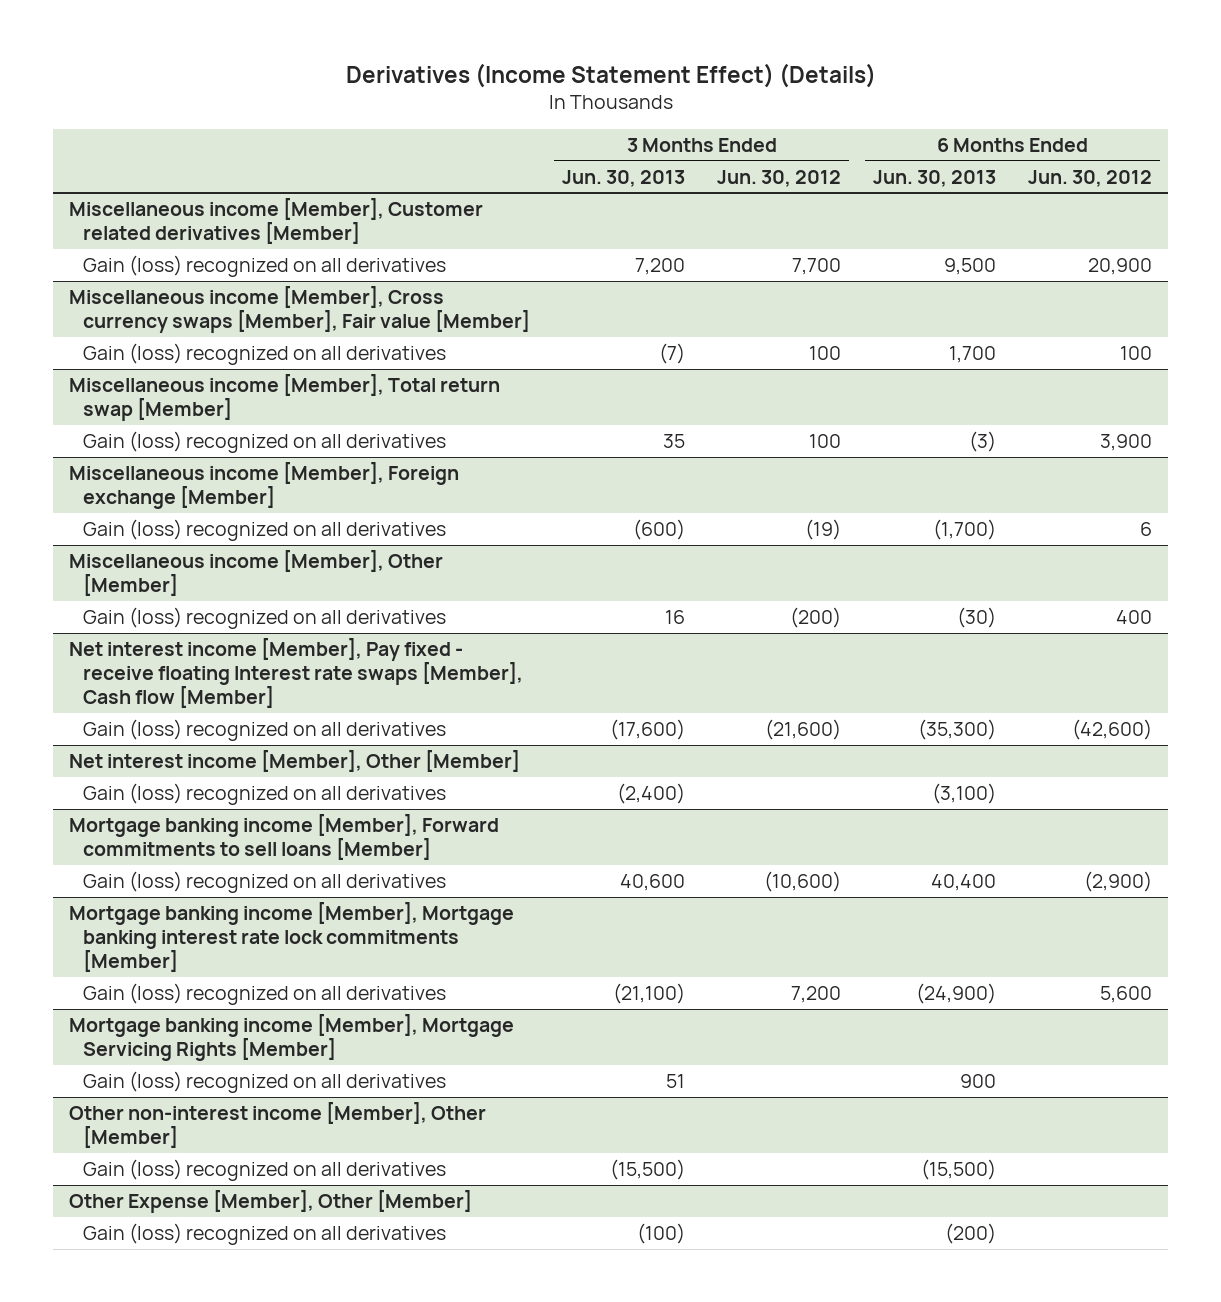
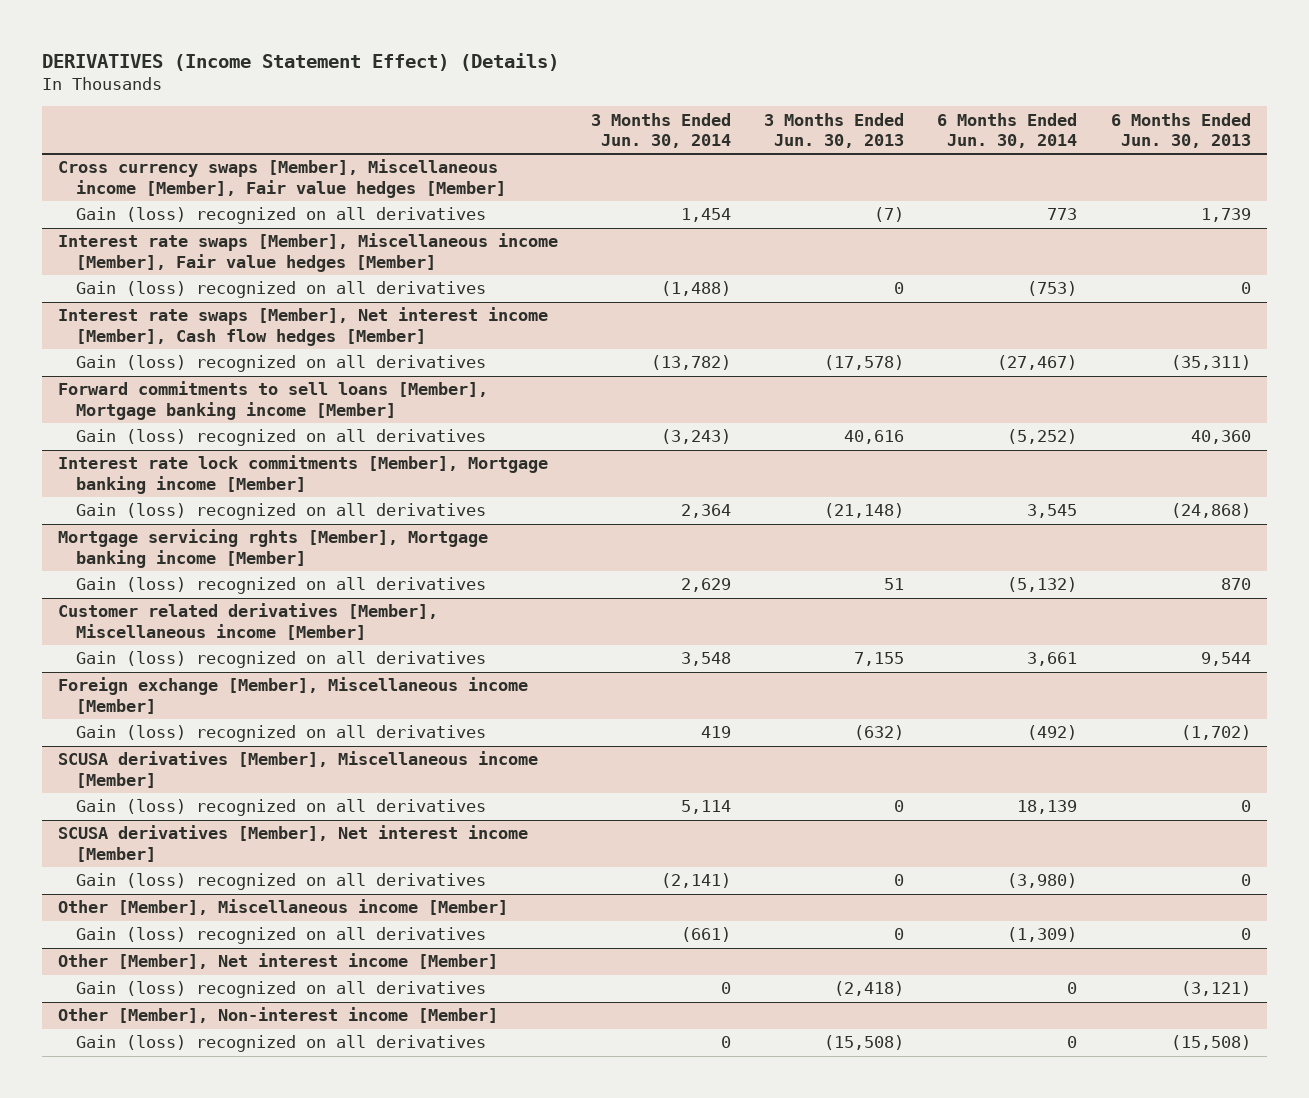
- Derivatives (Income Statement Effect) (Details)
+ DERIVATIVES (Income Statement Effect) (Details)
- | 3 Months Ended Jun. 30, 2013 | 3 Months Ended Jun. 30, 2012 | 6 Months Ended Jun. 30, 2013 | 6 Months Ended Jun. 30, 2012
+ | 3 Months Ended Jun. 30, 2014 | 3 Months Ended Jun. 30, 2013 | 6 Months Ended Jun. 30, 2014 | 6 Months Ended Jun. 30, 2013
- Miscellaneous income [Member], Customer related derivatives [Member]
- Gain (loss) recognized on all derivatives | 7,200 | 7,700 | 9,500 | 20,900
- Miscellaneous income [Member], Cross currency swaps [Member], Fair value [Member]
- Gain (loss) recognized on all derivatives | (7) | 100 | 1,700 | 100
- Miscellaneous income [Member], Total return swap [Member]
- Gain (loss) recognized on all derivatives | 35 | 100 | (3) | 3,900
- Miscellaneous income [Member], Foreign exchange [Member]
- Gain (loss) recognized on all derivatives | (600) | (19) | (1,700) | 6
- Miscellaneous income [Member], Other [Member]
- Gain (loss) recognized on all derivatives | 16 | (200) | (30) | 400
- Net interest income [Member], Pay fixed - receive floating Interest rate swaps [Member], Cash flow [Member]
- Gain (loss) recognized on all derivatives | (17,600) | (21,600) | (35,300) | (42,600)
- Net interest income [Member], Other [Member]
- Gain (loss) recognized on all derivatives | (2,400) | | (3,100) |
- Mortgage banking income [Member], Forward commitments to sell loans [Member]
- Gain (loss) recognized on all derivatives | 40,600 | (10,600) | 40,400 | (2,900)
- Mortgage banking income [Member], Mortgage banking interest rate lock commitments [Member]
- Gain (loss) recognized on all derivatives | (21,100) | 7,200 | (24,900) | 5,600
- Mortgage banking income [Member], Mortgage Servicing Rights [Member]
- Gain (loss) recognized on all derivatives | 51 | | 900 |
- Other non-interest income [Member], Other [Member]
- Gain (loss) recognized on all derivatives | (15,500) | | (15,500) |
- Other Expense [Member], Other [Member]
- Gain (loss) recognized on all derivatives | (100) | | (200) |
+ Cross currency swaps [Member], Miscellaneous income [Member], Fair value hedges [Member]
+ Gain (loss) recognized on all derivatives | 1,454 | (7) | 773 | 1,739
+ Interest rate swaps [Member], Miscellaneous income [Member], Fair value hedges [Member]
+ Gain (loss) recognized on all derivatives | (1,488) | 0 | (753) | 0
+ Interest rate swaps [Member], Net interest income [Member], Cash flow hedges [Member]
+ Gain (loss) recognized on all derivatives | (13,782) | (17,578) | (27,467) | (35,311)
+ Forward commitments to sell loans [Member], Mortgage banking income [Member]
+ Gain (loss) recognized on all derivatives | (3,243) | 40,616 | (5,252) | 40,360
+ Interest rate lock commitments [Member], Mortgage banking income [Member]
+ Gain (loss) recognized on all derivatives | 2,364 | (21,148) | 3,545 | (24,868)
+ Mortgage servicing rghts [Member], Mortgage banking income [Member]
+ Gain (loss) recognized on all derivatives | 2,629 | 51 | (5,132) | 870
+ Customer related derivatives [Member], Miscellaneous income [Member]
+ Gain (loss) recognized on all derivatives | 3,548 | 7,155 | 3,661 | 9,544
+ Foreign exchange [Member], Miscellaneous income [Member]
+ Gain (loss) recognized on all derivatives | 419 | (632) | (492) | (1,702)
+ SCUSA derivatives [Member], Miscellaneous income [Member]
+ Gain (loss) recognized on all derivatives | 5,114 | 0 | 18,139 | 0
+ SCUSA derivatives [Member], Net interest income [Member]
+ Gain (loss) recognized on all derivatives | (2,141) | 0 | (3,980) | 0
+ Other [Member], Miscellaneous income [Member]
+ Gain (loss) recognized on all derivatives | (661) | 0 | (1,309) | 0
+ Other [Member], Net interest income [Member]
+ Gain (loss) recognized on all derivatives | 0 | (2,418) | 0 | (3,121)
+ Other [Member], Non-interest income [Member]
+ Gain (loss) recognized on all derivatives | 0 | (15,508) | 0 | (15,508)

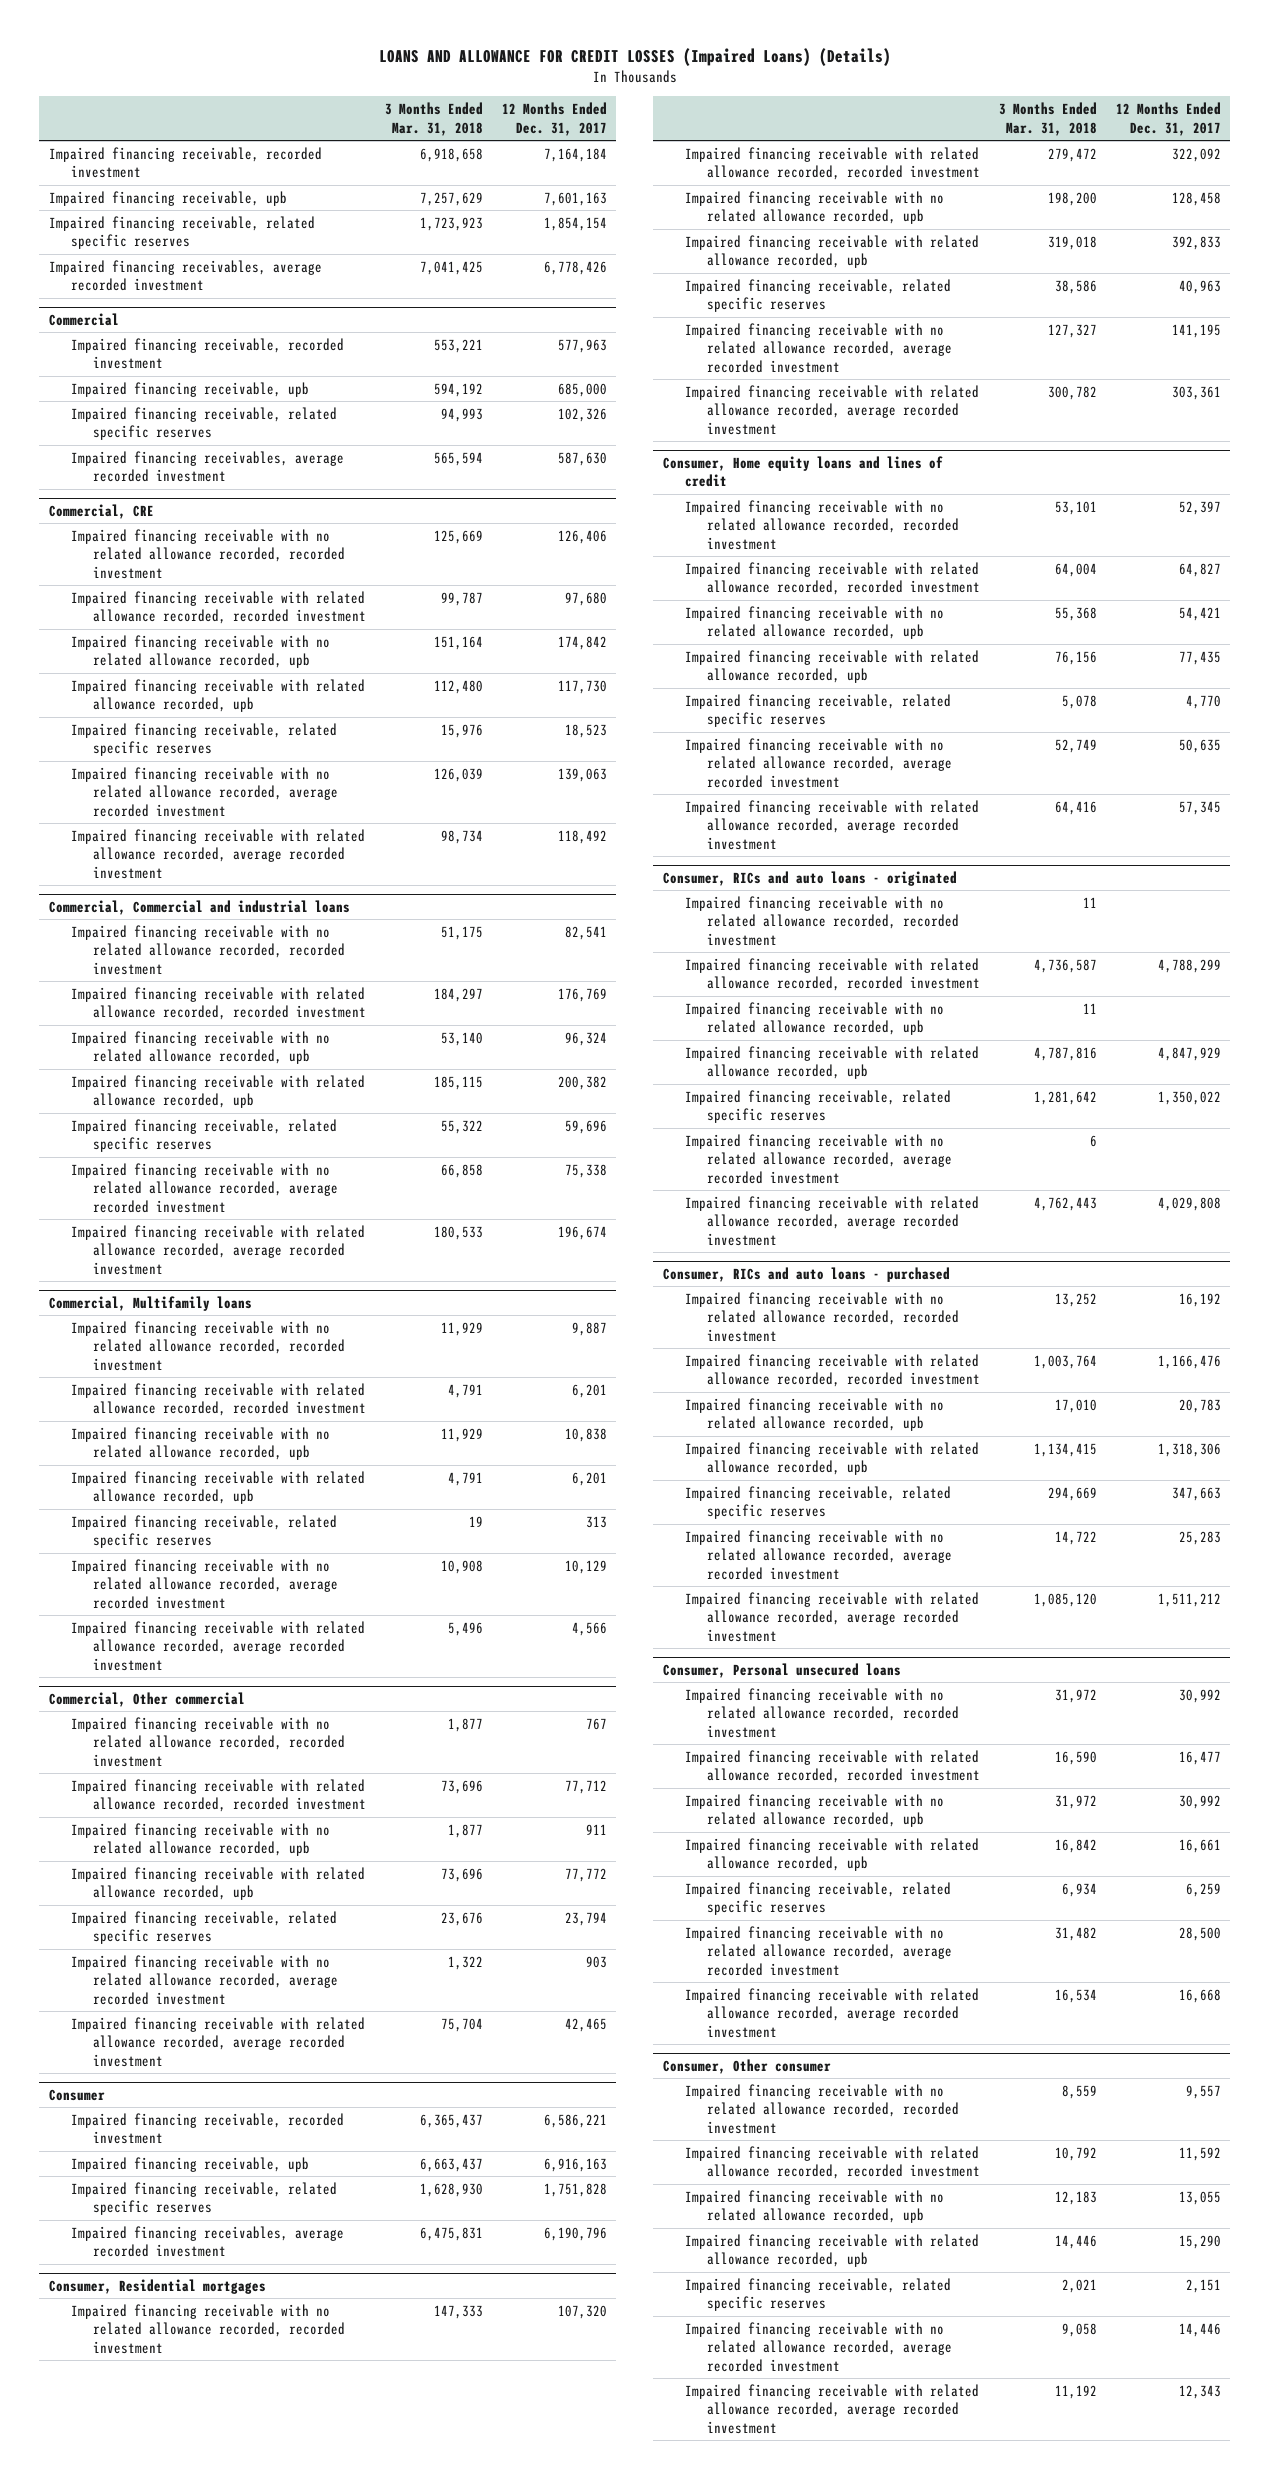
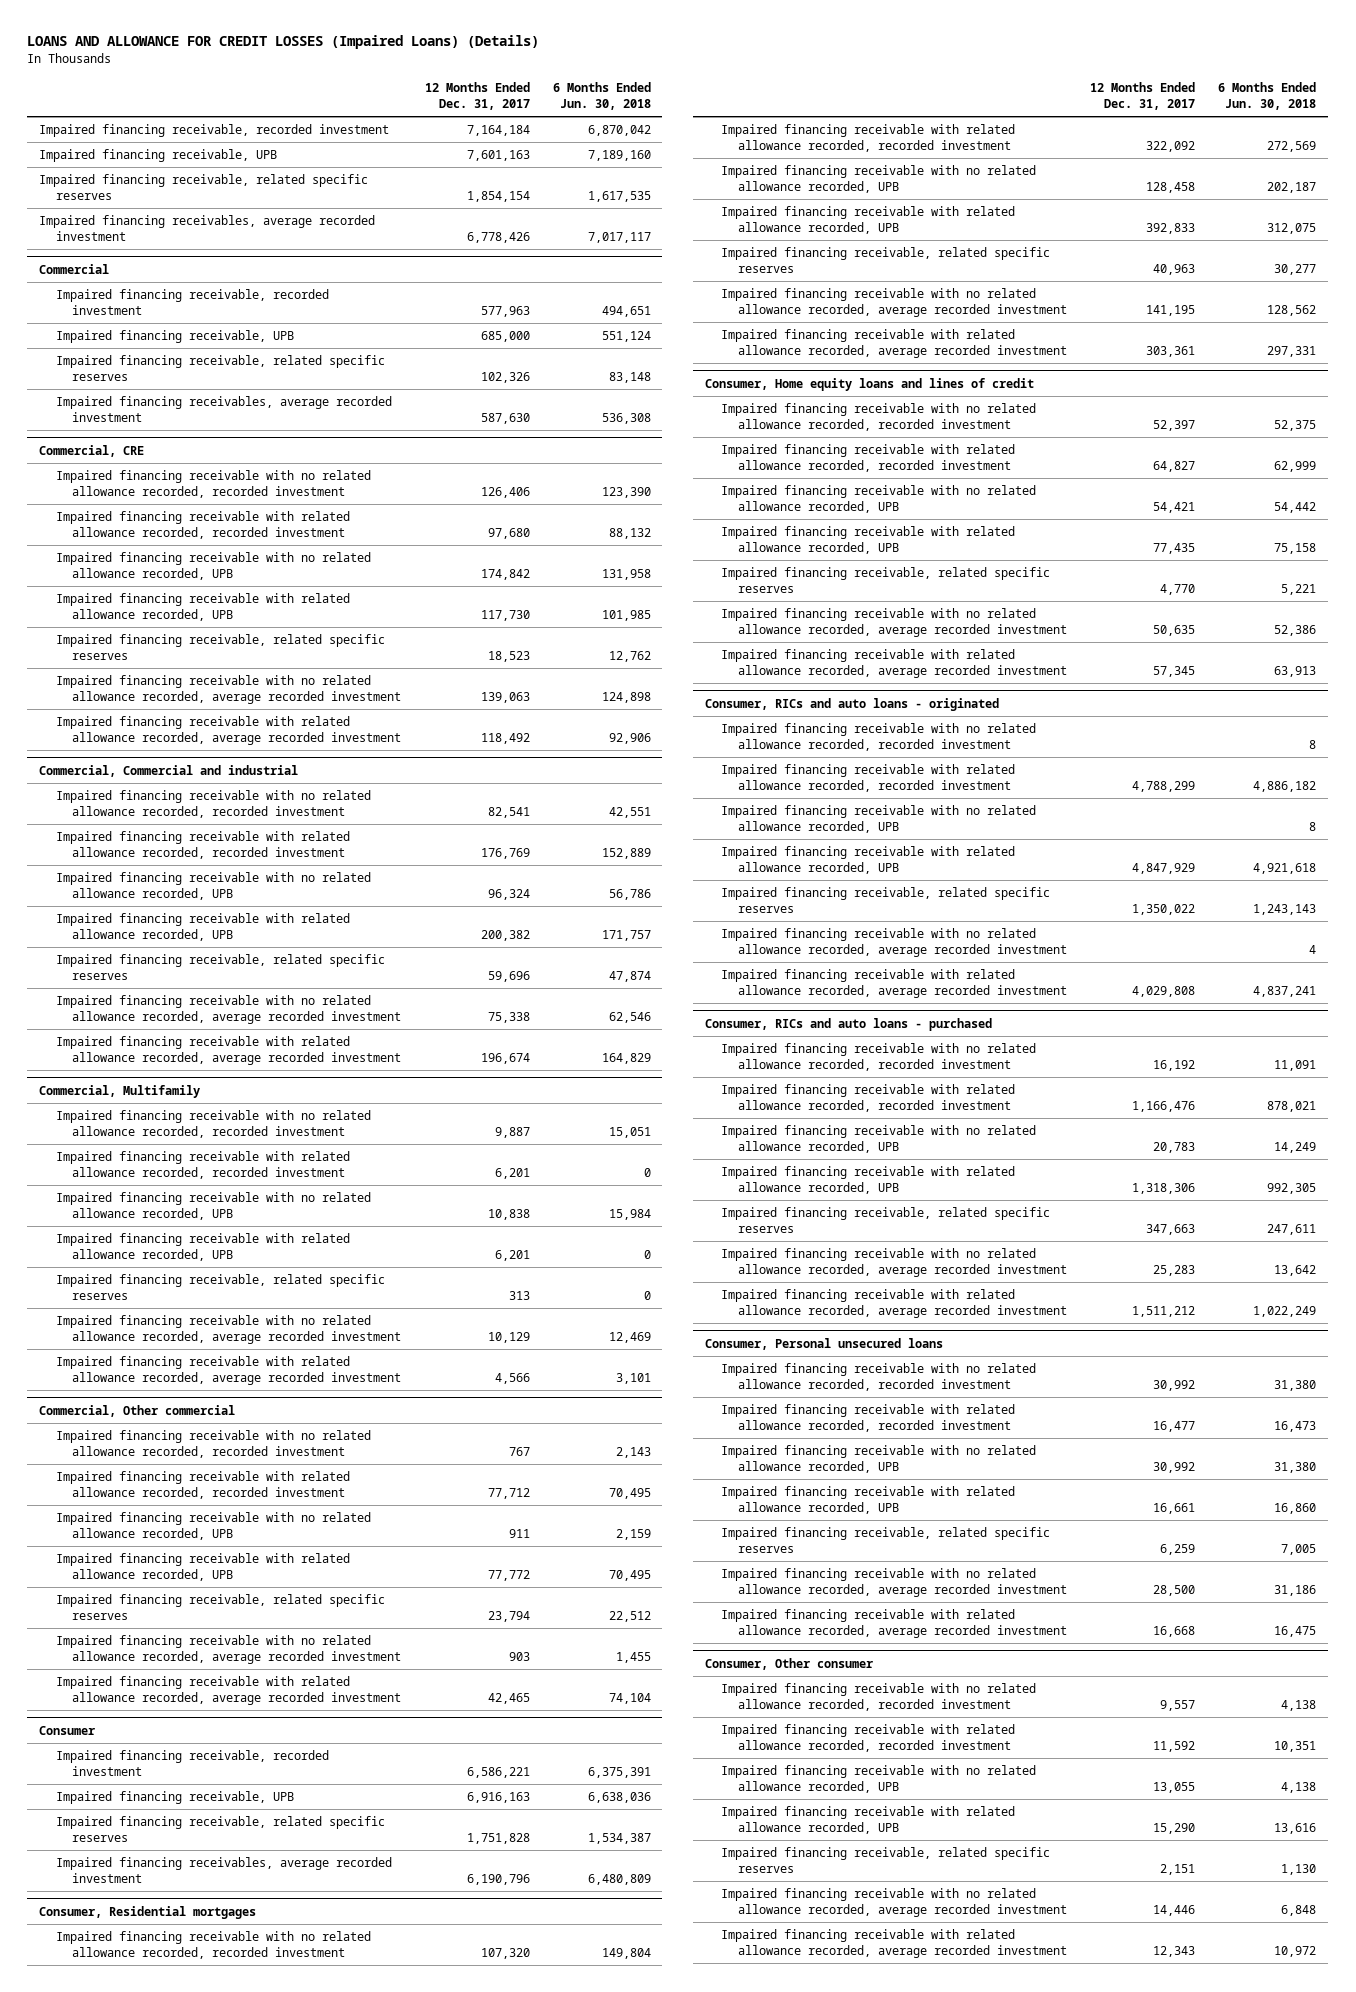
- | 3 Months Ended Mar. 31, 2018 | 12 Months Ended Dec. 31, 2017
+ | 12 Months Ended Dec. 31, 2017 | 6 Months Ended Jun. 30, 2018
- Impaired financing receivable, upb | 7,257,629 | 7,601,163
+ Impaired financing receivable, UPB | 7,601,163 | 7,189,160
@ Commercial
- Impaired financing receivable, upb | 594,192 | 685,000
+ Impaired financing receivable, UPB | 685,000 | 551,124
@ Commercial, CRE
- Impaired financing receivable with no related allowance recorded, upb | 151,164 | 174,842
- Impaired financing receivable with related allowance recorded, upb | 112,480 | 117,730
+ Impaired financing receivable with no related allowance recorded, UPB | 174,842 | 131,958
+ Impaired financing receivable with related allowance recorded, UPB | 117,730 | 101,985
- Commercial, Commercial and industrial loans
+ Commercial, Commercial and industrial
- Impaired financing receivable with no related allowance recorded, upb | 53,140 | 96,324
- Impaired financing receivable with related allowance recorded, upb | 185,115 | 200,382
+ Impaired financing receivable with no related allowance recorded, UPB | 96,324 | 56,786
+ Impaired financing receivable with related allowance recorded, UPB | 200,382 | 171,757
- Commercial, Multifamily loans
+ Commercial, Multifamily
- Impaired financing receivable with no related allowance recorded, upb | 11,929 | 10,838
- Impaired financing receivable with related allowance recorded, upb | 4,791 | 6,201
+ Impaired financing receivable with no related allowance recorded, UPB | 10,838 | 15,984
+ Impaired financing receivable with related allowance recorded, UPB | 6,201 | 0
@ Commercial, Other commercial
- Impaired financing receivable with no related allowance recorded, upb | 1,877 | 911
- Impaired financing receivable with related allowance recorded, upb | 73,696 | 77,772
+ Impaired financing receivable with no related allowance recorded, UPB | 911 | 2,159
+ Impaired financing receivable with related allowance recorded, UPB | 77,772 | 70,495
@ Consumer
- Impaired financing receivable, upb | 6,663,437 | 6,916,163
+ Impaired financing receivable, UPB | 6,916,163 | 6,638,036
@ Consumer, Residential mortgages
- Impaired financing receivable with no related allowance recorded, upb | 198,200 | 128,458
- Impaired financing receivable with related allowance recorded, upb | 319,018 | 392,833
+ Impaired financing receivable with no related allowance recorded, UPB | 128,458 | 202,187
+ Impaired financing receivable with related allowance recorded, UPB | 392,833 | 312,075
@ Consumer, Home equity loans and lines of credit
- Impaired financing receivable with no related allowance recorded, upb | 55,368 | 54,421
- Impaired financing receivable with related allowance recorded, upb | 76,156 | 77,435
+ Impaired financing receivable with no related allowance recorded, UPB | 54,421 | 54,442
+ Impaired financing receivable with related allowance recorded, UPB | 77,435 | 75,158
@ Consumer, RICs and auto loans - originated
- Impaired financing receivable with no related allowance recorded, upb | 11 |
- Impaired financing receivable with related allowance recorded, upb | 4,787,816 | 4,847,929
+ Impaired financing receivable with no related allowance recorded, UPB | | 8
+ Impaired financing receivable with related allowance recorded, UPB | 4,847,929 | 4,921,618
@ Consumer, RICs and auto loans - purchased
- Impaired financing receivable with no related allowance recorded, upb | 17,010 | 20,783
- Impaired financing receivable with related allowance recorded, upb | 1,134,415 | 1,318,306
+ Impaired financing receivable with no related allowance recorded, UPB | 20,783 | 14,249
+ Impaired financing receivable with related allowance recorded, UPB | 1,318,306 | 992,305
@ Consumer, Personal unsecured loans
- Impaired financing receivable with no related allowance recorded, upb | 31,972 | 30,992
- Impaired financing receivable with related allowance recorded, upb | 16,842 | 16,661
+ Impaired financing receivable with no related allowance recorded, UPB | 30,992 | 31,380
+ Impaired financing receivable with related allowance recorded, UPB | 16,661 | 16,860
@ Consumer, Other consumer
- Impaired financing receivable with no related allowance recorded, upb | 12,183 | 13,055
- Impaired financing receivable with related allowance recorded, upb | 14,446 | 15,290
+ Impaired financing receivable with no related allowance recorded, UPB | 13,055 | 4,138
+ Impaired financing receivable with related allowance recorded, UPB | 15,290 | 13,616

